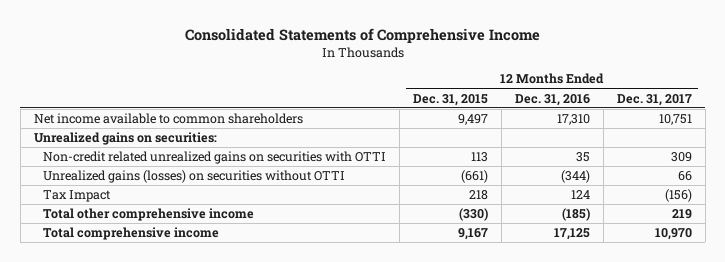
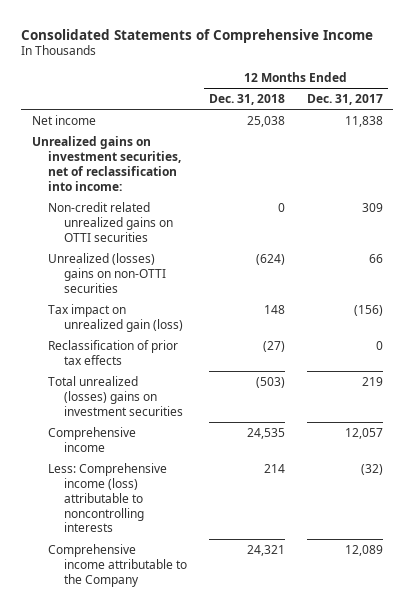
- | 12 Months Ended Dec. 31, 2015 | 12 Months Ended Dec. 31, 2016 | 12 Months Ended Dec. 31, 2017
+ | 12 Months Ended Dec. 31, 2018 | 12 Months Ended Dec. 31, 2017
- Net income available to common shareholders | 9,497 | 17,310 | 10,751
- Unrealized gains on securities:
- Non-credit related unrealized gains on securities with OTTI | 113 | 35 | 309
- Unrealized gains (losses) on securities without OTTI | (661) | (344) | 66
- Tax Impact | 218 | 124 | (156)
- Total other comprehensive income | (330) | (185) | 219
- Total comprehensive income | 9,167 | 17,125 | 10,970
+ Net income | 25,038 | 11,838
+ Unrealized gains on investment securities, net of reclassification into income:
+ Non-credit related unrealized gains on OTTI securities | 0 | 309
+ Unrealized (losses) gains on non-OTTI securities | (624) | 66
+ Tax impact on unrealized gain (loss) | 148 | (156)
+ Reclassification of prior tax effects | (27) | 0
+ Total unrealized (losses) gains on investment securities | (503) | 219
+ Comprehensive income | 24,535 | 12,057
+ Less: Comprehensive income (loss) attributable to noncontrolling interests | 214 | (32)
+ Comprehensive income attributable to the Company | 24,321 | 12,089

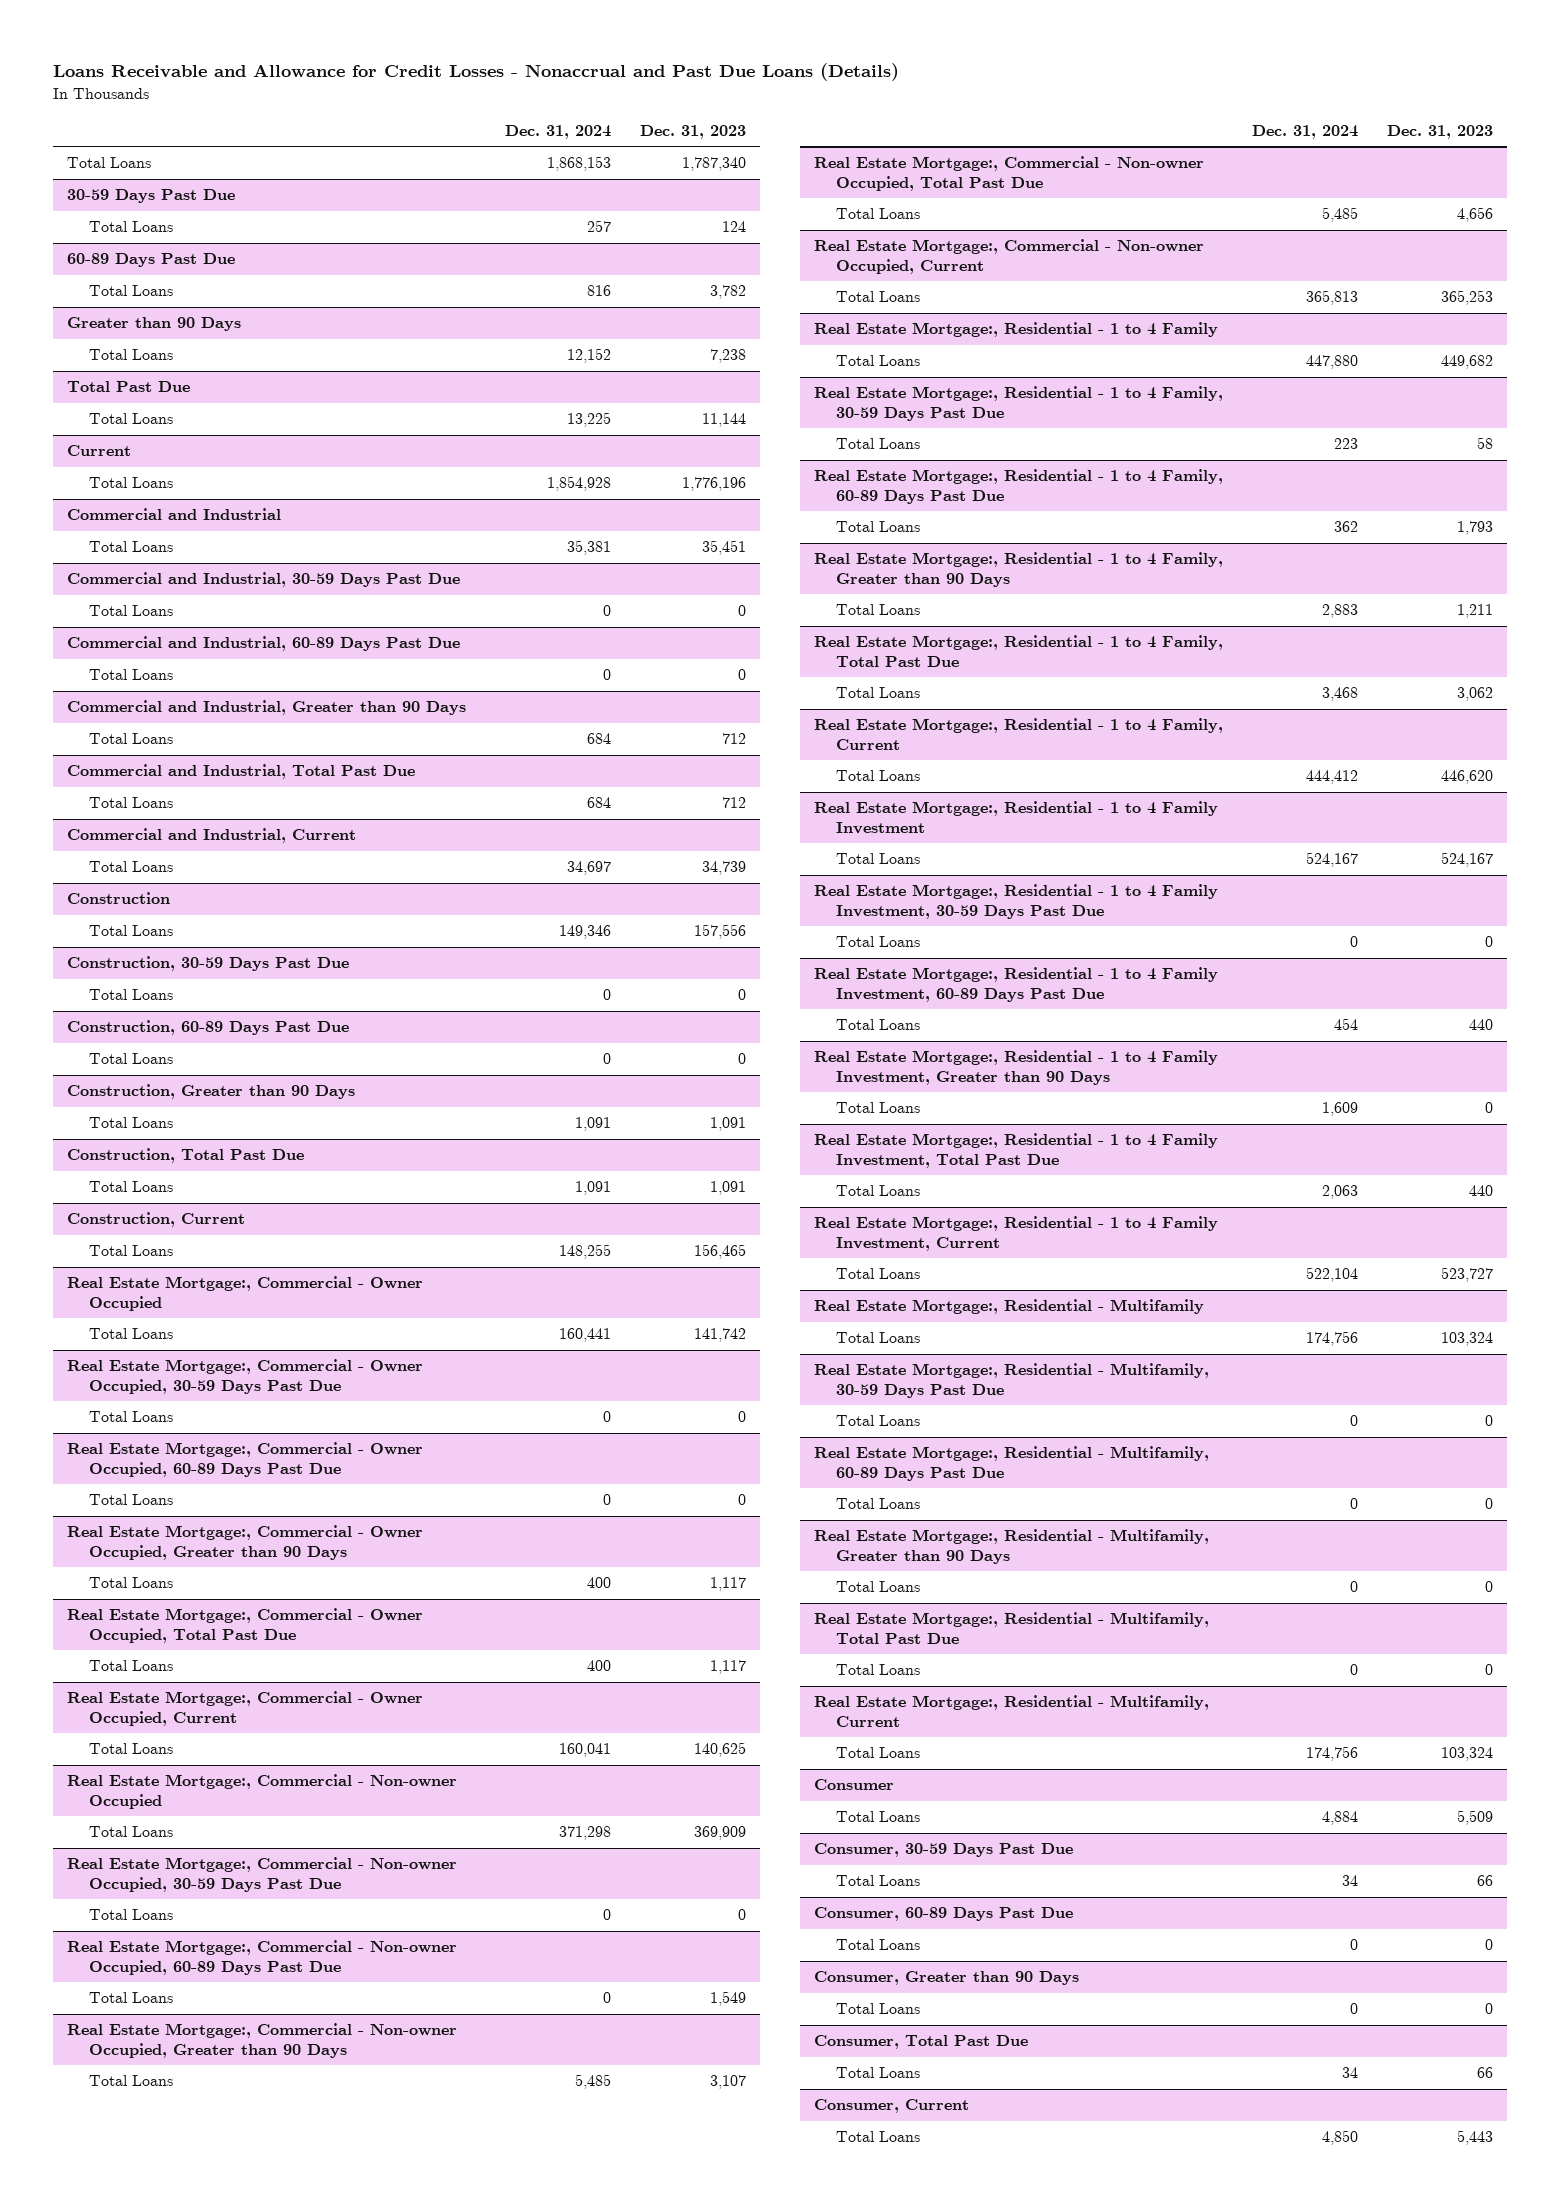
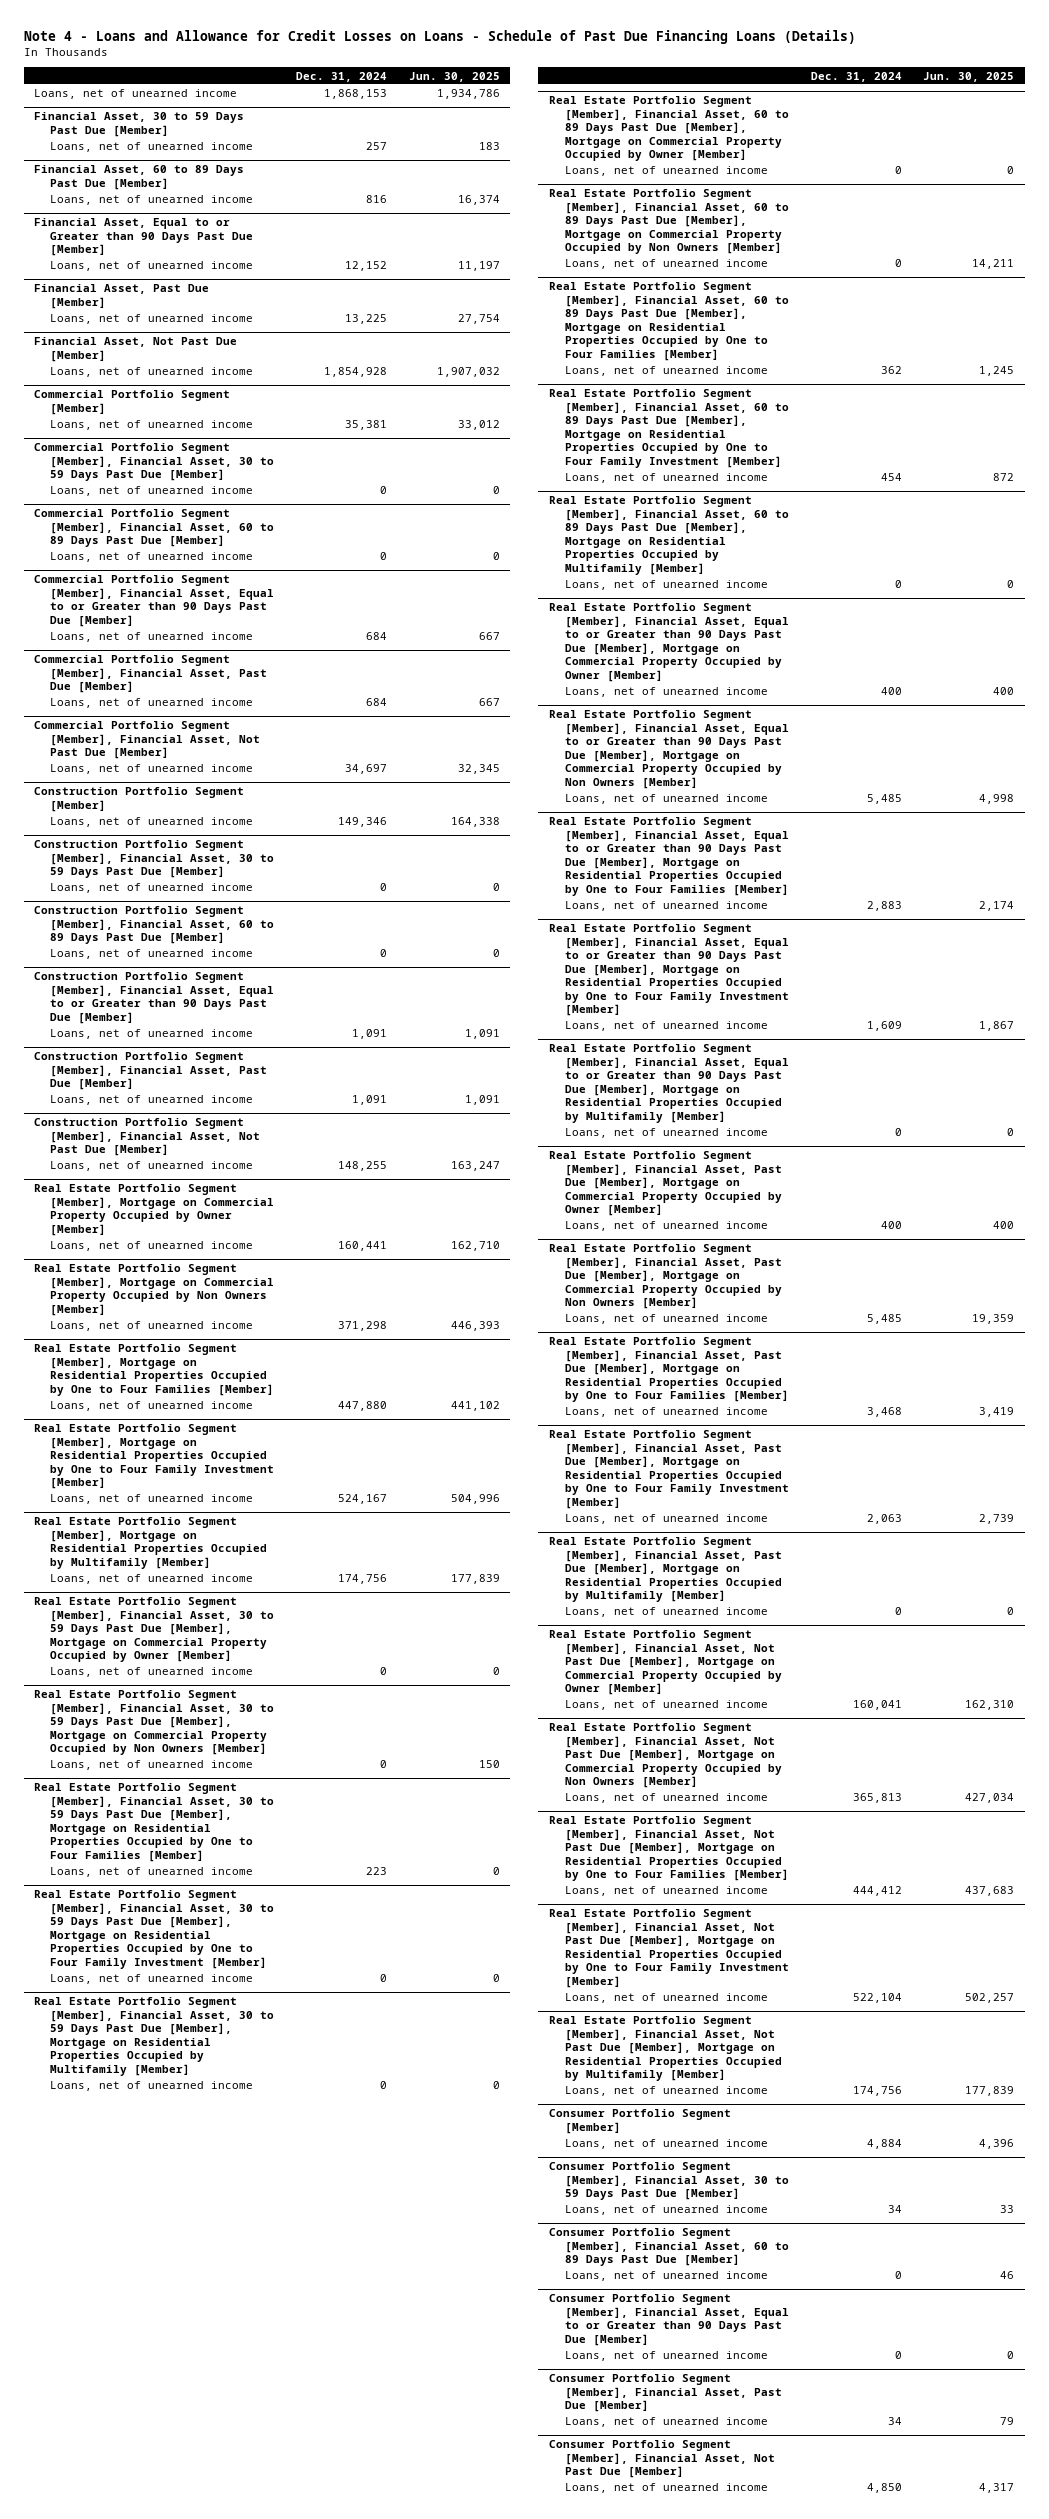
- Loans Receivable and Allowance for Credit Losses - Nonaccrual and Past Due Loans (Details)
+ Note 4 - Loans and Allowance for Credit Losses on Loans - Schedule of Past Due Financing Loans (Details)
- | Dec. 31, 2024 | Dec. 31, 2023
+ | Dec. 31, 2024 | Jun. 30, 2025
- Total Loans | 1,868,153 | 1,787,340
- 30-59 Days Past Due
- Total Loans | 257 | 124
- 60-89 Days Past Due
- Total Loans | 816 | 3,782
- Greater than 90 Days
- Total Loans | 12,152 | 7,238
- Total Past Due
- Total Loans | 13,225 | 11,144
- Current
- Total Loans | 1,854,928 | 1,776,196
- Commercial and Industrial
- Total Loans | 35,381 | 35,451
- Commercial and Industrial, 30-59 Days Past Due
- Total Loans | 0 | 0
- Commercial and Industrial, 60-89 Days Past Due
- Total Loans | 0 | 0
- Commercial and Industrial, Greater than 90 Days
- Total Loans | 684 | 712
- Commercial and Industrial, Total Past Due
- Total Loans | 684 | 712
- Commercial and Industrial, Current
- Total Loans | 34,697 | 34,739
- Construction
- Total Loans | 149,346 | 157,556
- Construction, 30-59 Days Past Due
- Total Loans | 0 | 0
- Construction, 60-89 Days Past Due
- Total Loans | 0 | 0
- Construction, Greater than 90 Days
- Total Loans | 1,091 | 1,091
- Construction, Total Past Due
- Total Loans | 1,091 | 1,091
- Construction, Current
- Total Loans | 148,255 | 156,465
- Real Estate Mortgage:, Commercial - Owner Occupied
- Total Loans | 160,441 | 141,742
- Real Estate Mortgage:, Commercial - Owner Occupied, 30-59 Days Past Due
- Total Loans | 0 | 0
- Real Estate Mortgage:, Commercial - Owner Occupied, 60-89 Days Past Due
- Total Loans | 0 | 0
- Real Estate Mortgage:, Commercial - Owner Occupied, Greater than 90 Days
- Total Loans | 400 | 1,117
- Real Estate Mortgage:, Commercial - Owner Occupied, Total Past Due
- Total Loans | 400 | 1,117
- Real Estate Mortgage:, Commercial - Owner Occupied, Current
- Total Loans | 160,041 | 140,625
- Real Estate Mortgage:, Commercial - Non-owner Occupied
- Total Loans | 371,298 | 369,909
- Real Estate Mortgage:, Commercial - Non-owner Occupied, 30-59 Days Past Due
- Total Loans | 0 | 0
- Real Estate Mortgage:, Commercial - Non-owner Occupied, 60-89 Days Past Due
- Total Loans | 0 | 1,549
- Real Estate Mortgage:, Commercial - Non-owner Occupied, Greater than 90 Days
- Total Loans | 5,485 | 3,107
- Real Estate Mortgage:, Commercial - Non-owner Occupied, Total Past Due
- Total Loans | 5,485 | 4,656
- Real Estate Mortgage:, Commercial - Non-owner Occupied, Current
- Total Loans | 365,813 | 365,253
- Real Estate Mortgage:, Residential - 1 to 4 Family
- Total Loans | 447,880 | 449,682
- Real Estate Mortgage:, Residential - 1 to 4 Family, 30-59 Days Past Due
- Total Loans | 223 | 58
- Real Estate Mortgage:, Residential - 1 to 4 Family, 60-89 Days Past Due
- Total Loans | 362 | 1,793
- Real Estate Mortgage:, Residential - 1 to 4 Family, Greater than 90 Days
- Total Loans | 2,883 | 1,211
- Real Estate Mortgage:, Residential - 1 to 4 Family, Total Past Due
- Total Loans | 3,468 | 3,062
- Real Estate Mortgage:, Residential - 1 to 4 Family, Current
- Total Loans | 444,412 | 446,620
- Real Estate Mortgage:, Residential - 1 to 4 Family Investment
- Total Loans | 524,167 | 524,167
- Real Estate Mortgage:, Residential - 1 to 4 Family Investment, 30-59 Days Past Due
- Total Loans | 0 | 0
- Real Estate Mortgage:, Residential - 1 to 4 Family Investment, 60-89 Days Past Due
- Total Loans | 454 | 440
- Real Estate Mortgage:, Residential - 1 to 4 Family Investment, Greater than 90 Days
- Total Loans | 1,609 | 0
- Real Estate Mortgage:, Residential - 1 to 4 Family Investment, Total Past Due
- Total Loans | 2,063 | 440
- Real Estate Mortgage:, Residential - 1 to 4 Family Investment, Current
- Total Loans | 522,104 | 523,727
- Real Estate Mortgage:, Residential - Multifamily
- Total Loans | 174,756 | 103,324
- Real Estate Mortgage:, Residential - Multifamily, 30-59 Days Past Due
- Total Loans | 0 | 0
- Real Estate Mortgage:, Residential - Multifamily, 60-89 Days Past Due
- Total Loans | 0 | 0
- Real Estate Mortgage:, Residential - Multifamily, Greater than 90 Days
- Total Loans | 0 | 0
- Real Estate Mortgage:, Residential - Multifamily, Total Past Due
- Total Loans | 0 | 0
- Real Estate Mortgage:, Residential - Multifamily, Current
- Total Loans | 174,756 | 103,324
- Consumer
- Total Loans | 4,884 | 5,509
- Consumer, 30-59 Days Past Due
- Total Loans | 34 | 66
- Consumer, 60-89 Days Past Due
- Total Loans | 0 | 0
- Consumer, Greater than 90 Days
- Total Loans | 0 | 0
- Consumer, Total Past Due
- Total Loans | 34 | 66
- Consumer, Current
- Total Loans | 4,850 | 5,443
+ Loans, net of unearned income | 1,868,153 | 1,934,786
+ Financial Asset, 30 to 59 Days Past Due [Member]
+ Loans, net of unearned income | 257 | 183
+ Financial Asset, 60 to 89 Days Past Due [Member]
+ Loans, net of unearned income | 816 | 16,374
+ Financial Asset, Equal to or Greater than 90 Days Past Due [Member]
+ Loans, net of unearned income | 12,152 | 11,197
+ Financial Asset, Past Due [Member]
+ Loans, net of unearned income | 13,225 | 27,754
+ Financial Asset, Not Past Due [Member]
+ Loans, net of unearned income | 1,854,928 | 1,907,032
+ Commercial Portfolio Segment [Member]
+ Loans, net of unearned income | 35,381 | 33,012
+ Commercial Portfolio Segment [Member], Financial Asset, 30 to 59 Days Past Due [Member]
+ Loans, net of unearned income | 0 | 0
+ Commercial Portfolio Segment [Member], Financial Asset, 60 to 89 Days Past Due [Member]
+ Loans, net of unearned income | 0 | 0
+ Commercial Portfolio Segment [Member], Financial Asset, Equal to or Greater than 90 Days Past Due [Member]
+ Loans, net of unearned income | 684 | 667
+ Commercial Portfolio Segment [Member], Financial Asset, Past Due [Member]
+ Loans, net of unearned income | 684 | 667
+ Commercial Portfolio Segment [Member], Financial Asset, Not Past Due [Member]
+ Loans, net of unearned income | 34,697 | 32,345
+ Construction Portfolio Segment [Member]
+ Loans, net of unearned income | 149,346 | 164,338
+ Construction Portfolio Segment [Member], Financial Asset, 30 to 59 Days Past Due [Member]
+ Loans, net of unearned income | 0 | 0
+ Construction Portfolio Segment [Member], Financial Asset, 60 to 89 Days Past Due [Member]
+ Loans, net of unearned income | 0 | 0
+ Construction Portfolio Segment [Member], Financial Asset, Equal to or Greater than 90 Days Past Due [Member]
+ Loans, net of unearned income | 1,091 | 1,091
+ Construction Portfolio Segment [Member], Financial Asset, Past Due [Member]
+ Loans, net of unearned income | 1,091 | 1,091
+ Construction Portfolio Segment [Member], Financial Asset, Not Past Due [Member]
+ Loans, net of unearned income | 148,255 | 163,247
+ Real Estate Portfolio Segment [Member], Mortgage on Commercial Property Occupied by Owner [Member]
+ Loans, net of unearned income | 160,441 | 162,710
+ Real Estate Portfolio Segment [Member], Mortgage on Commercial Property Occupied by Non Owners [Member]
+ Loans, net of unearned income | 371,298 | 446,393
+ Real Estate Portfolio Segment [Member], Mortgage on Residential Properties Occupied by One to Four Families [Member]
+ Loans, net of unearned income | 447,880 | 441,102
+ Real Estate Portfolio Segment [Member], Mortgage on Residential Properties Occupied by One to Four Family Investment [Member]
+ Loans, net of unearned income | 524,167 | 504,996
+ Real Estate Portfolio Segment [Member], Mortgage on Residential Properties Occupied by Multifamily [Member]
+ Loans, net of unearned income | 174,756 | 177,839
+ Real Estate Portfolio Segment [Member], Financial Asset, 30 to 59 Days Past Due [Member], Mortgage on Commercial Property Occupied by Owner [Member]
+ Loans, net of unearned income | 0 | 0
+ Real Estate Portfolio Segment [Member], Financial Asset, 30 to 59 Days Past Due [Member], Mortgage on Commercial Property Occupied by Non Owners [Member]
+ Loans, net of unearned income | 0 | 150
+ Real Estate Portfolio Segment [Member], Financial Asset, 30 to 59 Days Past Due [Member], Mortgage on Residential Properties Occupied by One to Four Families [Member]
+ Loans, net of unearned income | 223 | 0
+ Real Estate Portfolio Segment [Member], Financial Asset, 30 to 59 Days Past Due [Member], Mortgage on Residential Properties Occupied by One to Four Family Investment [Member]
+ Loans, net of unearned income | 0 | 0
+ Real Estate Portfolio Segment [Member], Financial Asset, 30 to 59 Days Past Due [Member], Mortgage on Residential Properties Occupied by Multifamily [Member]
+ Loans, net of unearned income | 0 | 0
+ Real Estate Portfolio Segment [Member], Financial Asset, 60 to 89 Days Past Due [Member], Mortgage on Commercial Property Occupied by Owner [Member]
+ Loans, net of unearned income | 0 | 0
+ Real Estate Portfolio Segment [Member], Financial Asset, 60 to 89 Days Past Due [Member], Mortgage on Commercial Property Occupied by Non Owners [Member]
+ Loans, net of unearned income | 0 | 14,211
+ Real Estate Portfolio Segment [Member], Financial Asset, 60 to 89 Days Past Due [Member], Mortgage on Residential Properties Occupied by One to Four Families [Member]
+ Loans, net of unearned income | 362 | 1,245
+ Real Estate Portfolio Segment [Member], Financial Asset, 60 to 89 Days Past Due [Member], Mortgage on Residential Properties Occupied by One to Four Family Investment [Member]
+ Loans, net of unearned income | 454 | 872
+ Real Estate Portfolio Segment [Member], Financial Asset, 60 to 89 Days Past Due [Member], Mortgage on Residential Properties Occupied by Multifamily [Member]
+ Loans, net of unearned income | 0 | 0
+ Real Estate Portfolio Segment [Member], Financial Asset, Equal to or Greater than 90 Days Past Due [Member], Mortgage on Commercial Property Occupied by Owner [Member]
+ Loans, net of unearned income | 400 | 400
+ Real Estate Portfolio Segment [Member], Financial Asset, Equal to or Greater than 90 Days Past Due [Member], Mortgage on Commercial Property Occupied by Non Owners [Member]
+ Loans, net of unearned income | 5,485 | 4,998
+ Real Estate Portfolio Segment [Member], Financial Asset, Equal to or Greater than 90 Days Past Due [Member], Mortgage on Residential Properties Occupied by One to Four Families [Member]
+ Loans, net of unearned income | 2,883 | 2,174
+ Real Estate Portfolio Segment [Member], Financial Asset, Equal to or Greater than 90 Days Past Due [Member], Mortgage on Residential Properties Occupied by One to Four Family Investment [Member]
+ Loans, net of unearned income | 1,609 | 1,867
+ Real Estate Portfolio Segment [Member], Financial Asset, Equal to or Greater than 90 Days Past Due [Member], Mortgage on Residential Properties Occupied by Multifamily [Member]
+ Loans, net of unearned income | 0 | 0
+ Real Estate Portfolio Segment [Member], Financial Asset, Past Due [Member], Mortgage on Commercial Property Occupied by Owner [Member]
+ Loans, net of unearned income | 400 | 400
+ Real Estate Portfolio Segment [Member], Financial Asset, Past Due [Member], Mortgage on Commercial Property Occupied by Non Owners [Member]
+ Loans, net of unearned income | 5,485 | 19,359
+ Real Estate Portfolio Segment [Member], Financial Asset, Past Due [Member], Mortgage on Residential Properties Occupied by One to Four Families [Member]
+ Loans, net of unearned income | 3,468 | 3,419
+ Real Estate Portfolio Segment [Member], Financial Asset, Past Due [Member], Mortgage on Residential Properties Occupied by One to Four Family Investment [Member]
+ Loans, net of unearned income | 2,063 | 2,739
+ Real Estate Portfolio Segment [Member], Financial Asset, Past Due [Member], Mortgage on Residential Properties Occupied by Multifamily [Member]
+ Loans, net of unearned income | 0 | 0
+ Real Estate Portfolio Segment [Member], Financial Asset, Not Past Due [Member], Mortgage on Commercial Property Occupied by Owner [Member]
+ Loans, net of unearned income | 160,041 | 162,310
+ Real Estate Portfolio Segment [Member], Financial Asset, Not Past Due [Member], Mortgage on Commercial Property Occupied by Non Owners [Member]
+ Loans, net of unearned income | 365,813 | 427,034
+ Real Estate Portfolio Segment [Member], Financial Asset, Not Past Due [Member], Mortgage on Residential Properties Occupied by One to Four Families [Member]
+ Loans, net of unearned income | 444,412 | 437,683
+ Real Estate Portfolio Segment [Member], Financial Asset, Not Past Due [Member], Mortgage on Residential Properties Occupied by One to Four Family Investment [Member]
+ Loans, net of unearned income | 522,104 | 502,257
+ Real Estate Portfolio Segment [Member], Financial Asset, Not Past Due [Member], Mortgage on Residential Properties Occupied by Multifamily [Member]
+ Loans, net of unearned income | 174,756 | 177,839
+ Consumer Portfolio Segment [Member]
+ Loans, net of unearned income | 4,884 | 4,396
+ Consumer Portfolio Segment [Member], Financial Asset, 30 to 59 Days Past Due [Member]
+ Loans, net of unearned income | 34 | 33
+ Consumer Portfolio Segment [Member], Financial Asset, 60 to 89 Days Past Due [Member]
+ Loans, net of unearned income | 0 | 46
+ Consumer Portfolio Segment [Member], Financial Asset, Equal to or Greater than 90 Days Past Due [Member]
+ Loans, net of unearned income | 0 | 0
+ Consumer Portfolio Segment [Member], Financial Asset, Past Due [Member]
+ Loans, net of unearned income | 34 | 79
+ Consumer Portfolio Segment [Member], Financial Asset, Not Past Due [Member]
+ Loans, net of unearned income | 4,850 | 4,317

